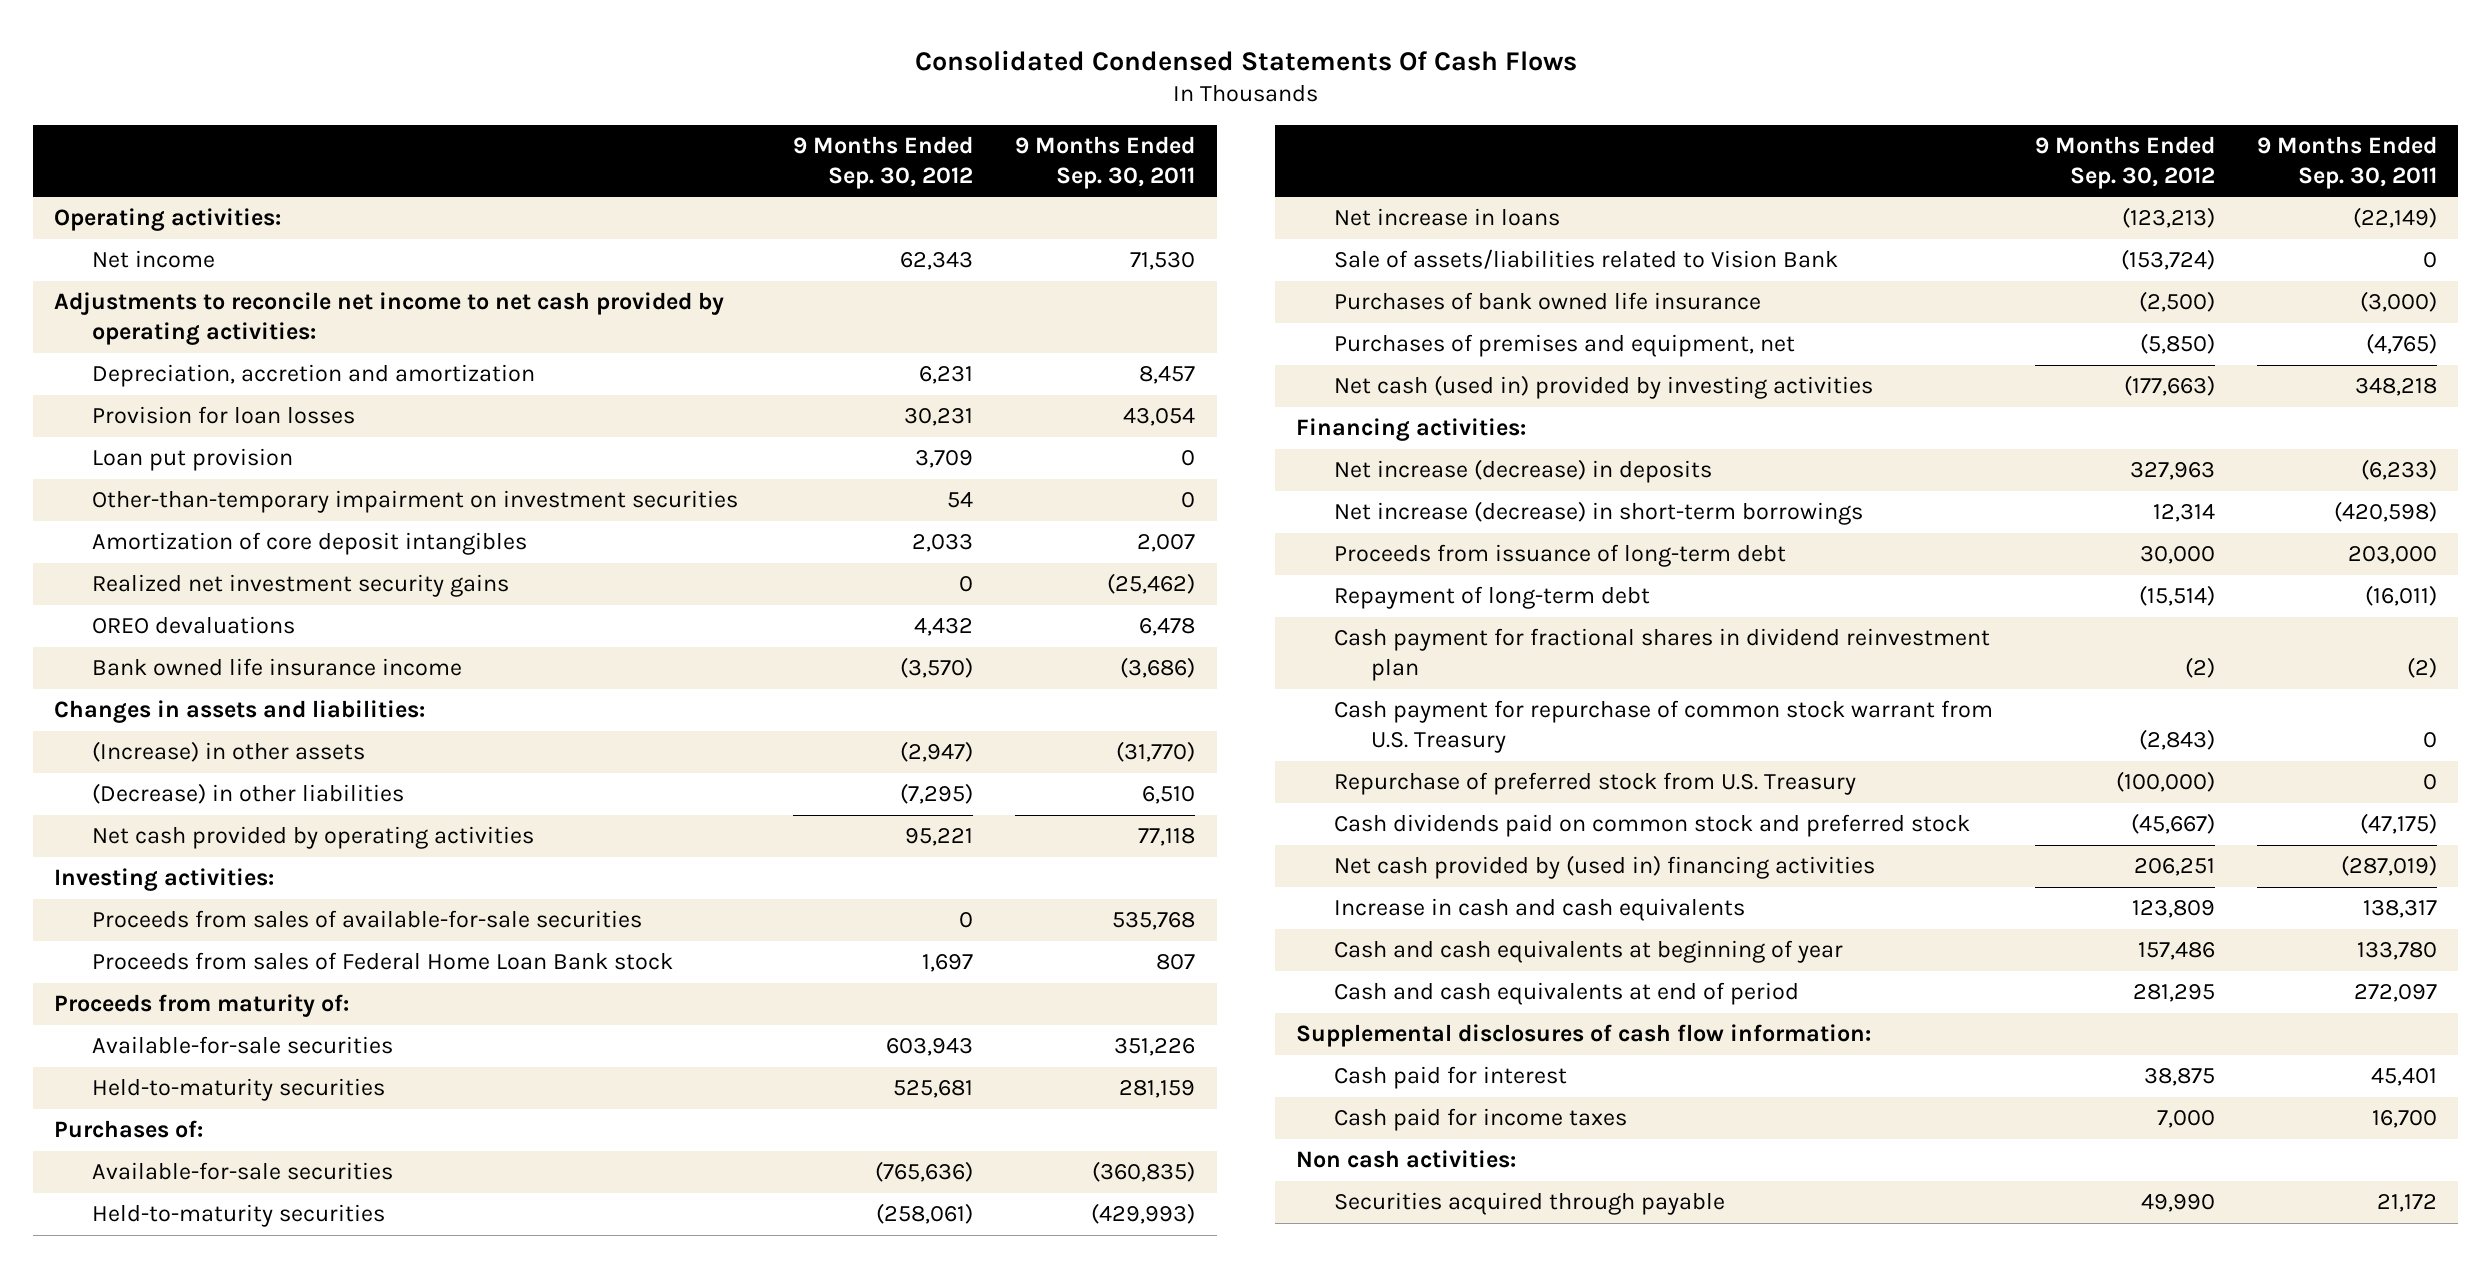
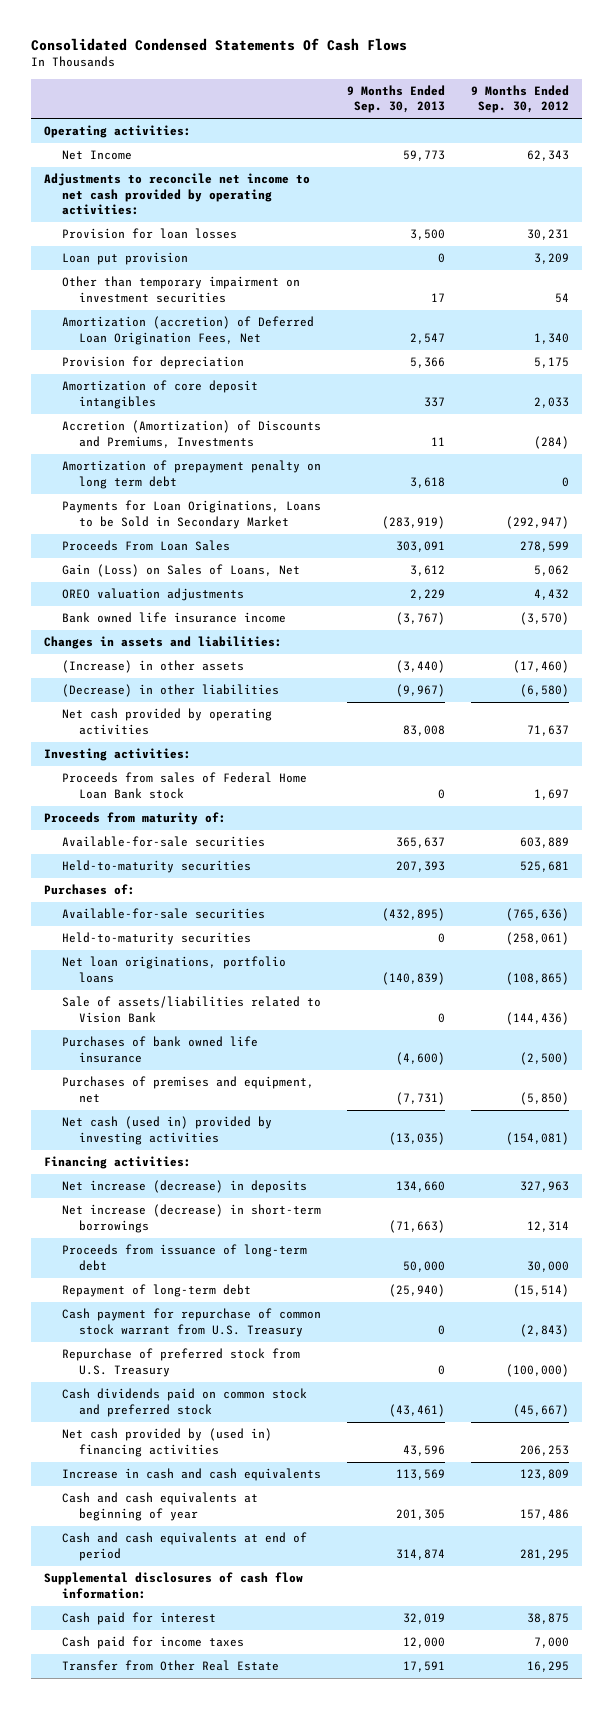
- | 9 Months Ended Sep. 30, 2012 | 9 Months Ended Sep. 30, 2011
+ | 9 Months Ended Sep. 30, 2013 | 9 Months Ended Sep. 30, 2012
- Net income | 62,343 | 71,530
+ Net Income | 59,773 | 62,343
- Depreciation, accretion and amortization | 6,231 | 8,457
- Loan put provision | 3,709 | 0
- Other-than-temporary impairment on investment securities | 54 | 0
+ Loan put provision | 0 | 3,209
+ Other than temporary impairment on investment securities | 17 | 54
+ Amortization (accretion) of Deferred Loan Origination Fees, Net | 2,547 | 1,340
+ Provision for depreciation | 5,366 | 5,175
- Realized net investment security gains | 0 | (25,462)
- OREO devaluations | 4,432 | 6,478
+ Accretion (Amortization) of Discounts and Premiums, Investments | 11 | (284)
+ Amortization of prepayment penalty on long term debt | 3,618 | 0
+ Payments for Loan Originations, Loans to be Sold in Secondary Market | (283,919) | (292,947)
+ Proceeds From Loan Sales | 303,091 | 278,599
+ Gain (Loss) on Sales of Loans, Net | 3,612 | 5,062
+ OREO valuation adjustments | 2,229 | 4,432
- (Increase) in other assets | (2,947) | (31,770)
- (Decrease) in other liabilities | (7,295) | 6,510
- Net cash provided by operating activities | 95,221 | 77,118
+ (Increase) in other assets | (3,440) | (17,460)
+ (Decrease) in other liabilities | (9,967) | (6,580)
+ Net cash provided by operating activities | 83,008 | 71,637
- Proceeds from sales of available-for-sale securities | 0 | 535,768
- Available-for-sale securities | 603,943 | 351,226
+ Available-for-sale securities | 365,637 | 603,889
- Net increase in loans | (123,213) | (22,149)
- Sale of assets/liabilities related to Vision Bank | (153,724) | 0
+ Net loan originations, portfolio loans | (140,839) | (108,865)
+ Sale of assets/liabilities related to Vision Bank | 0 | (144,436)
- Net cash (used in) provided by investing activities | (177,663) | 348,218
+ Net cash (used in) provided by investing activities | (13,035) | (154,081)
- Cash payment for fractional shares in dividend reinvestment plan | (2) | (2)
- Net cash provided by (used in) financing activities | 206,251 | (287,019)
+ Net cash provided by (used in) financing activities | 43,596 | 206,253
- Non cash activities:
- Securities acquired through payable | 49,990 | 21,172
+ Transfer from Other Real Estate | 17,591 | 16,295

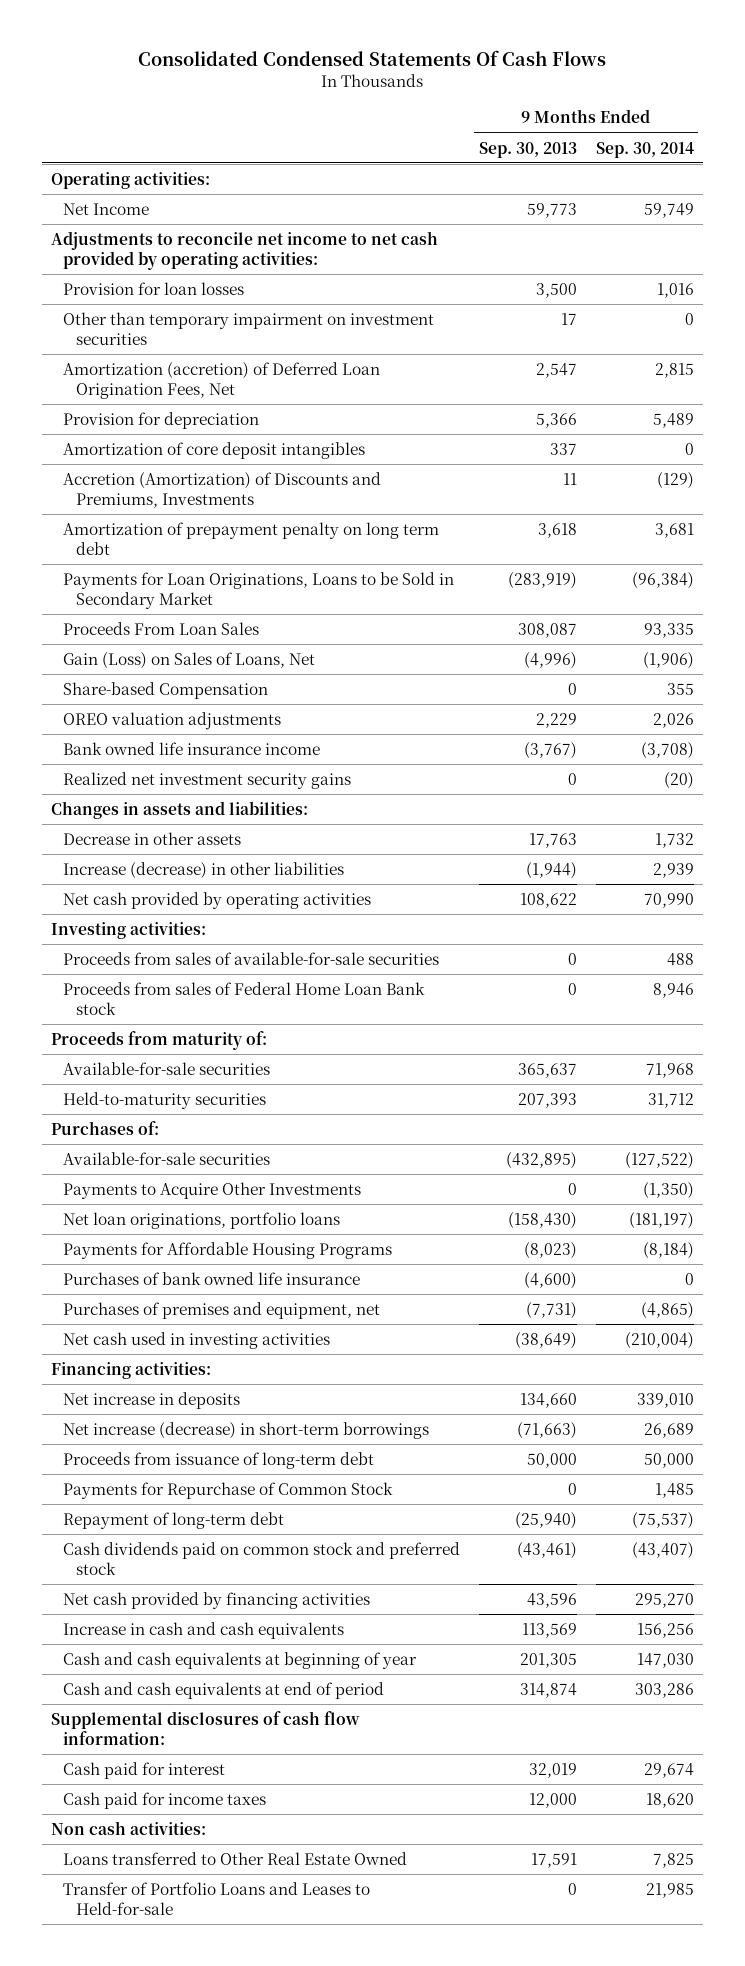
- | 9 Months Ended Sep. 30, 2013 | 9 Months Ended Sep. 30, 2012
+ | 9 Months Ended Sep. 30, 2013 | 9 Months Ended Sep. 30, 2014
- Loan put provision | 0 | 3,209
- Proceeds From Loan Sales | 303,091 | 278,599
- Gain (Loss) on Sales of Loans, Net | 3,612 | 5,062
+ Proceeds From Loan Sales | 308,087 | 93,335
+ Gain (Loss) on Sales of Loans, Net | (4,996) | (1,906)
+ Share-based Compensation | 0 | 355
+ Realized net investment security gains | 0 | (20)
- (Increase) in other assets | (3,440) | (17,460)
- (Decrease) in other liabilities | (9,967) | (6,580)
- Net cash provided by operating activities | 83,008 | 71,637
+ Decrease in other assets | 17,763 | 1,732
+ Increase (decrease) in other liabilities | (1,944) | 2,939
+ Net cash provided by operating activities | 108,622 | 70,990
+ Proceeds from sales of available-for-sale securities | 0 | 488
- Held-to-maturity securities | 0 | (258,061)
- Net loan originations, portfolio loans | (140,839) | (108,865)
- Sale of assets/liabilities related to Vision Bank | 0 | (144,436)
+ Payments to Acquire Other Investments | 0 | (1,350)
+ Net loan originations, portfolio loans | (158,430) | (181,197)
+ Payments for Affordable Housing Programs | (8,023) | (8,184)
- Net cash (used in) provided by investing activities | (13,035) | (154,081)
+ Net cash used in investing activities | (38,649) | (210,004)
- Net increase (decrease) in deposits | 134,660 | 327,963
+ Net increase in deposits | 134,660 | 339,010
+ Payments for Repurchase of Common Stock | 0 | 1,485
- Cash payment for repurchase of common stock warrant from U.S. Treasury | 0 | (2,843)
- Repurchase of preferred stock from U.S. Treasury | 0 | (100,000)
- Net cash provided by (used in) financing activities | 43,596 | 206,253
+ Net cash provided by financing activities | 43,596 | 295,270
- Transfer from Other Real Estate | 17,591 | 16,295
+ Non cash activities:
+ Loans transferred to Other Real Estate Owned | 17,591 | 7,825
+ Transfer of Portfolio Loans and Leases to Held-for-sale | 0 | 21,985

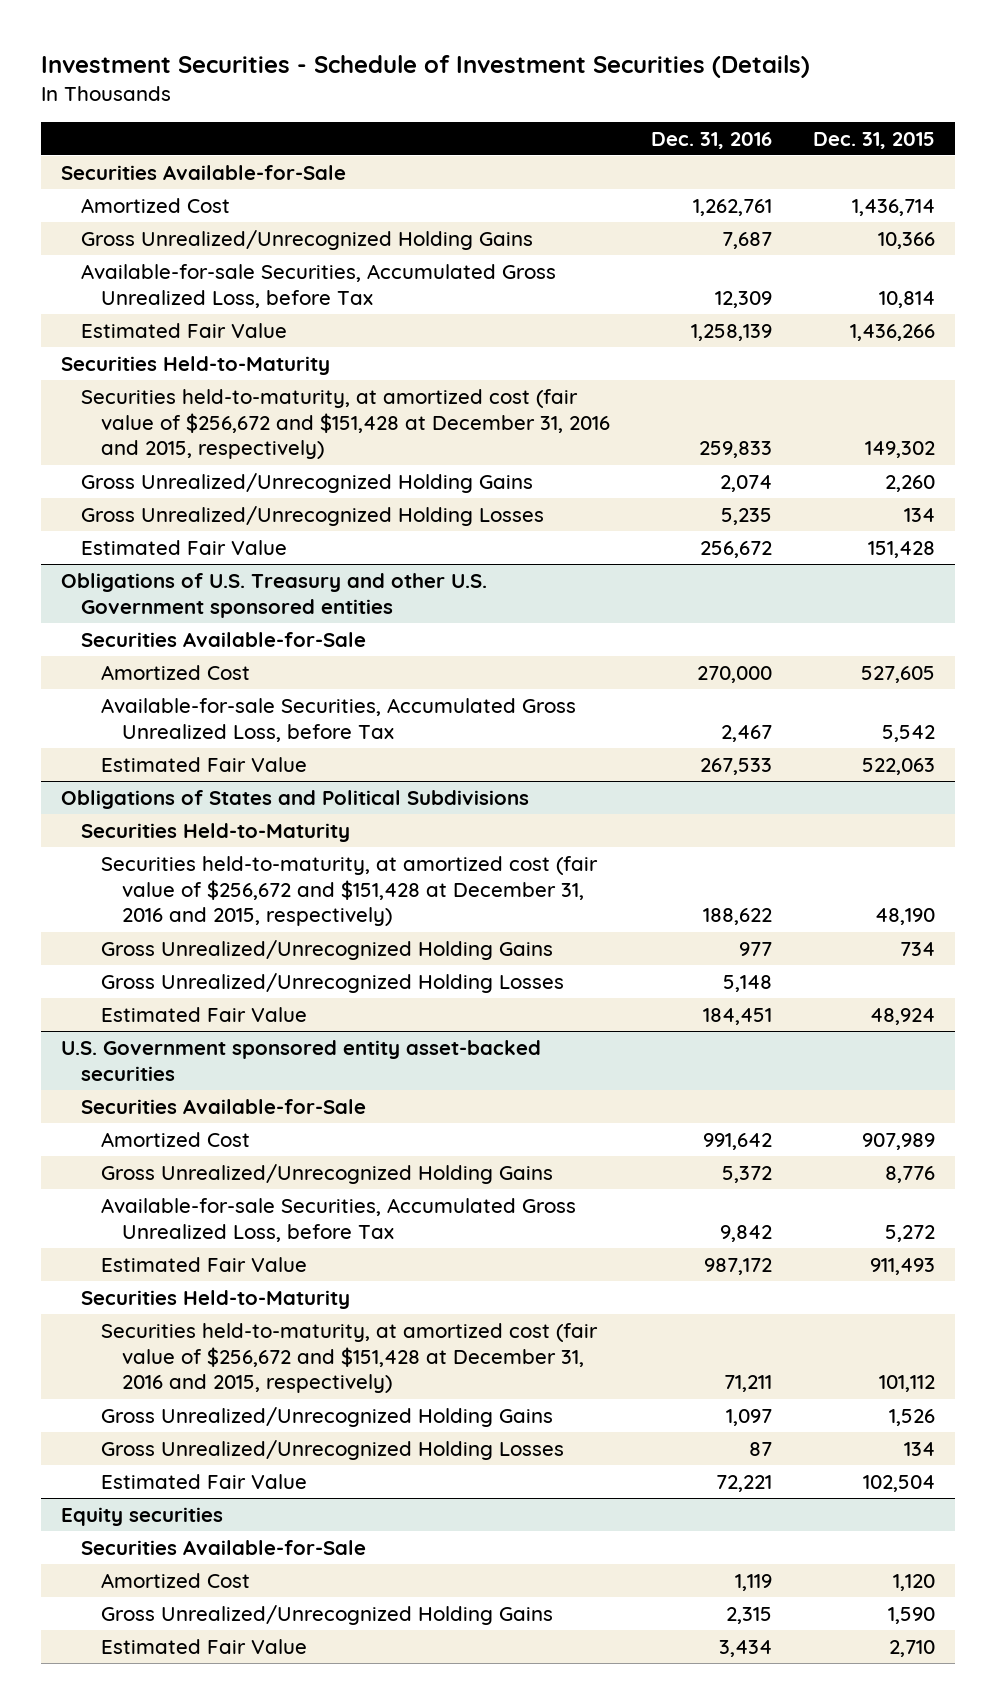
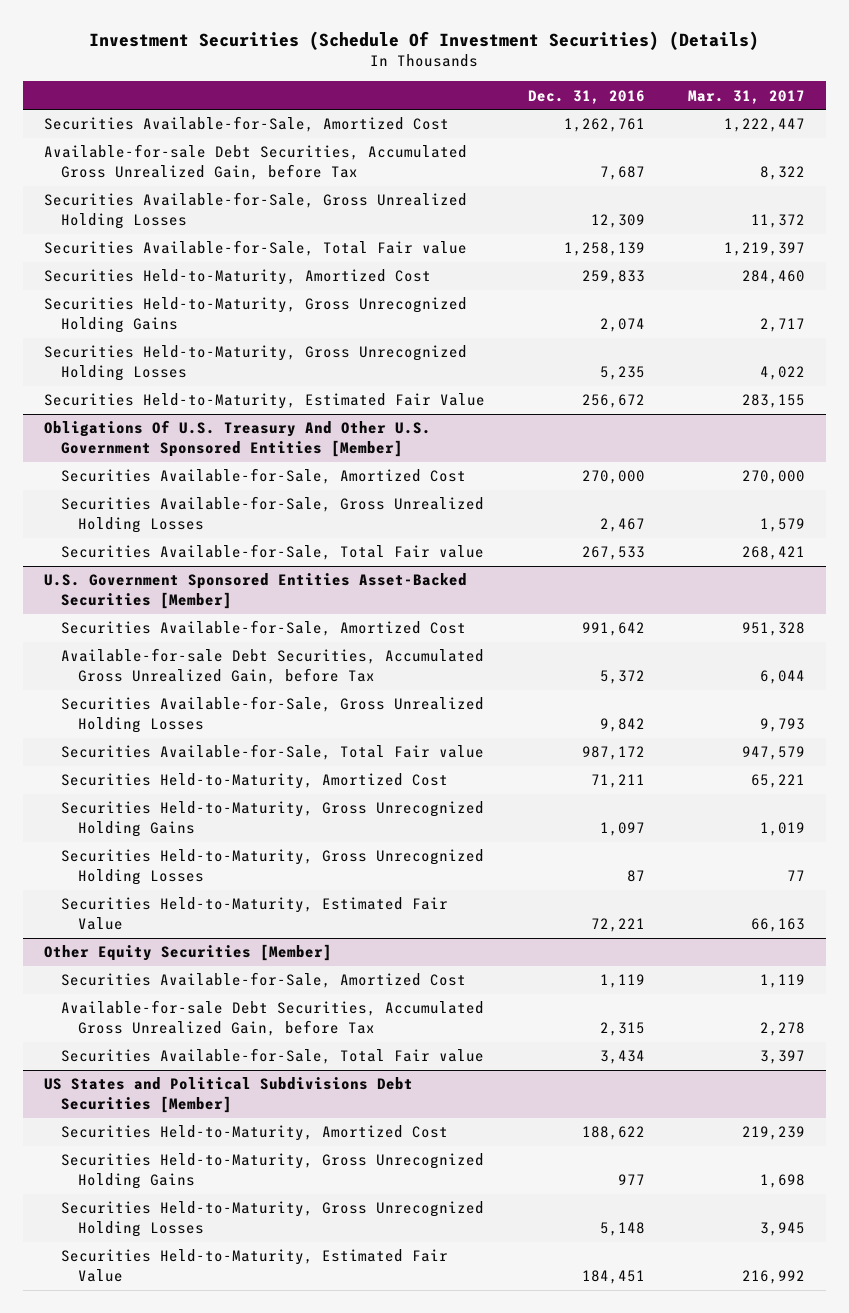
- Investment Securities - Schedule of Investment Securities (Details)
+ Investment Securities (Schedule Of Investment Securities) (Details)
- | Dec. 31, 2016 | Dec. 31, 2015
+ | Dec. 31, 2016 | Mar. 31, 2017
- Securities Available-for-Sale
- Amortized Cost | 1,262,761 | 1,436,714
- Gross Unrealized/Unrecognized Holding Gains | 7,687 | 10,366
- Available-for-sale Securities, Accumulated Gross Unrealized Loss, before Tax | 12,309 | 10,814
- Estimated Fair Value | 1,258,139 | 1,436,266
- Securities Held-to-Maturity
- Securities held-to-maturity, at amortized cost (fair value of $256,672 and $151,428 at December 31, 2016 and 2015, respectively) | 259,833 | 149,302
- Gross Unrealized/Unrecognized Holding Gains | 2,074 | 2,260
- Gross Unrealized/Unrecognized Holding Losses | 5,235 | 134
- Estimated Fair Value | 256,672 | 151,428
- Obligations of U.S. Treasury and other U.S. Government sponsored entities
- Securities Available-for-Sale
- Amortized Cost | 270,000 | 527,605
- Available-for-sale Securities, Accumulated Gross Unrealized Loss, before Tax | 2,467 | 5,542
- Estimated Fair Value | 267,533 | 522,063
- Obligations of States and Political Subdivisions
- Securities Held-to-Maturity
- Securities held-to-maturity, at amortized cost (fair value of $256,672 and $151,428 at December 31, 2016 and 2015, respectively) | 188,622 | 48,190
- Gross Unrealized/Unrecognized Holding Gains | 977 | 734
- Gross Unrealized/Unrecognized Holding Losses | 5,148 |
- Estimated Fair Value | 184,451 | 48,924
- U.S. Government sponsored entity asset-backed securities
- Securities Available-for-Sale
- Amortized Cost | 991,642 | 907,989
- Gross Unrealized/Unrecognized Holding Gains | 5,372 | 8,776
- Available-for-sale Securities, Accumulated Gross Unrealized Loss, before Tax | 9,842 | 5,272
- Estimated Fair Value | 987,172 | 911,493
- Securities Held-to-Maturity
- Securities held-to-maturity, at amortized cost (fair value of $256,672 and $151,428 at December 31, 2016 and 2015, respectively) | 71,211 | 101,112
- Gross Unrealized/Unrecognized Holding Gains | 1,097 | 1,526
- Gross Unrealized/Unrecognized Holding Losses | 87 | 134
- Estimated Fair Value | 72,221 | 102,504
- Equity securities
- Securities Available-for-Sale
- Amortized Cost | 1,119 | 1,120
- Gross Unrealized/Unrecognized Holding Gains | 2,315 | 1,590
- Estimated Fair Value | 3,434 | 2,710
+ Securities Available-for-Sale, Amortized Cost | 1,262,761 | 1,222,447
+ Available-for-sale Debt Securities, Accumulated Gross Unrealized Gain, before Tax | 7,687 | 8,322
+ Securities Available-for-Sale, Gross Unrealized Holding Losses | 12,309 | 11,372
+ Securities Available-for-Sale, Total Fair value | 1,258,139 | 1,219,397
+ Securities Held-to-Maturity, Amortized Cost | 259,833 | 284,460
+ Securities Held-to-Maturity, Gross Unrecognized Holding Gains | 2,074 | 2,717
+ Securities Held-to-Maturity, Gross Unrecognized Holding Losses | 5,235 | 4,022
+ Securities Held-to-Maturity, Estimated Fair Value | 256,672 | 283,155
+ Obligations Of U.S. Treasury And Other U.S. Government Sponsored Entities [Member]
+ Securities Available-for-Sale, Amortized Cost | 270,000 | 270,000
+ Securities Available-for-Sale, Gross Unrealized Holding Losses | 2,467 | 1,579
+ Securities Available-for-Sale, Total Fair value | 267,533 | 268,421
+ U.S. Government Sponsored Entities Asset-Backed Securities [Member]
+ Securities Available-for-Sale, Amortized Cost | 991,642 | 951,328
+ Available-for-sale Debt Securities, Accumulated Gross Unrealized Gain, before Tax | 5,372 | 6,044
+ Securities Available-for-Sale, Gross Unrealized Holding Losses | 9,842 | 9,793
+ Securities Available-for-Sale, Total Fair value | 987,172 | 947,579
+ Securities Held-to-Maturity, Amortized Cost | 71,211 | 65,221
+ Securities Held-to-Maturity, Gross Unrecognized Holding Gains | 1,097 | 1,019
+ Securities Held-to-Maturity, Gross Unrecognized Holding Losses | 87 | 77
+ Securities Held-to-Maturity, Estimated Fair Value | 72,221 | 66,163
+ Other Equity Securities [Member]
+ Securities Available-for-Sale, Amortized Cost | 1,119 | 1,119
+ Available-for-sale Debt Securities, Accumulated Gross Unrealized Gain, before Tax | 2,315 | 2,278
+ Securities Available-for-Sale, Total Fair value | 3,434 | 3,397
+ US States and Political Subdivisions Debt Securities [Member]
+ Securities Held-to-Maturity, Amortized Cost | 188,622 | 219,239
+ Securities Held-to-Maturity, Gross Unrecognized Holding Gains | 977 | 1,698
+ Securities Held-to-Maturity, Gross Unrecognized Holding Losses | 5,148 | 3,945
+ Securities Held-to-Maturity, Estimated Fair Value | 184,451 | 216,992

